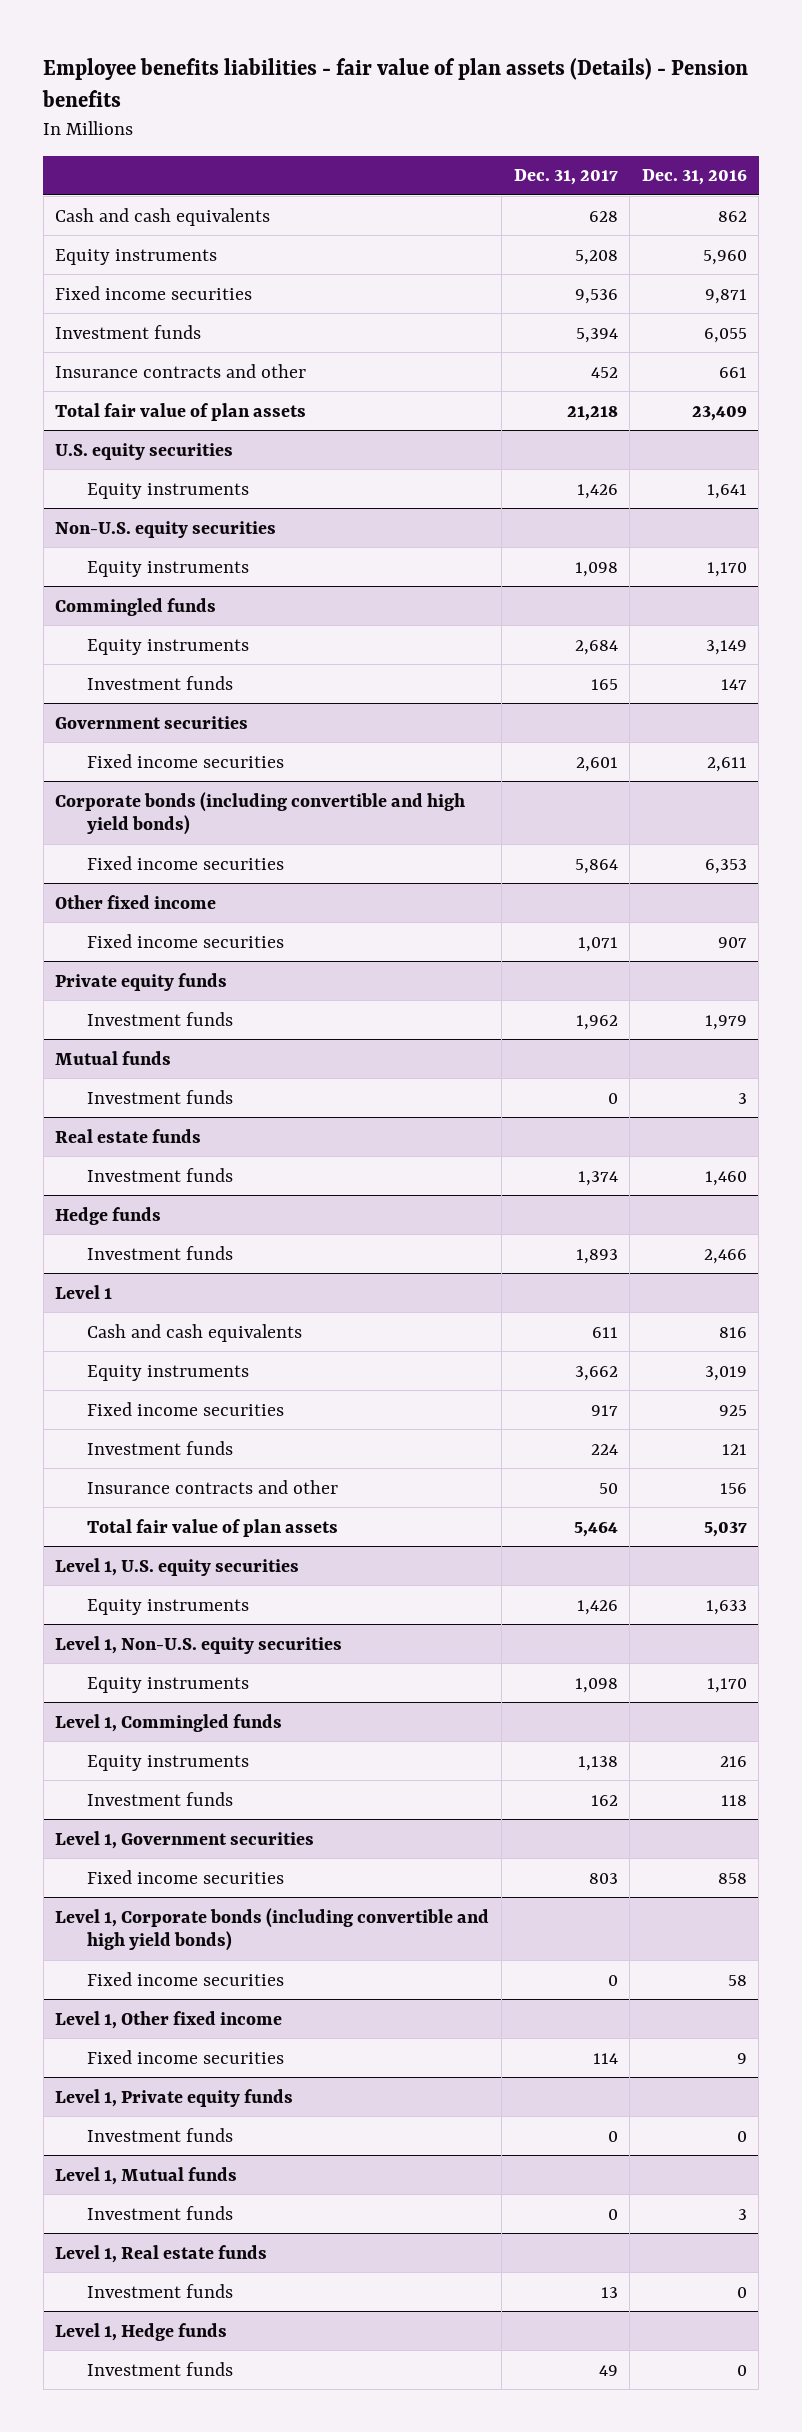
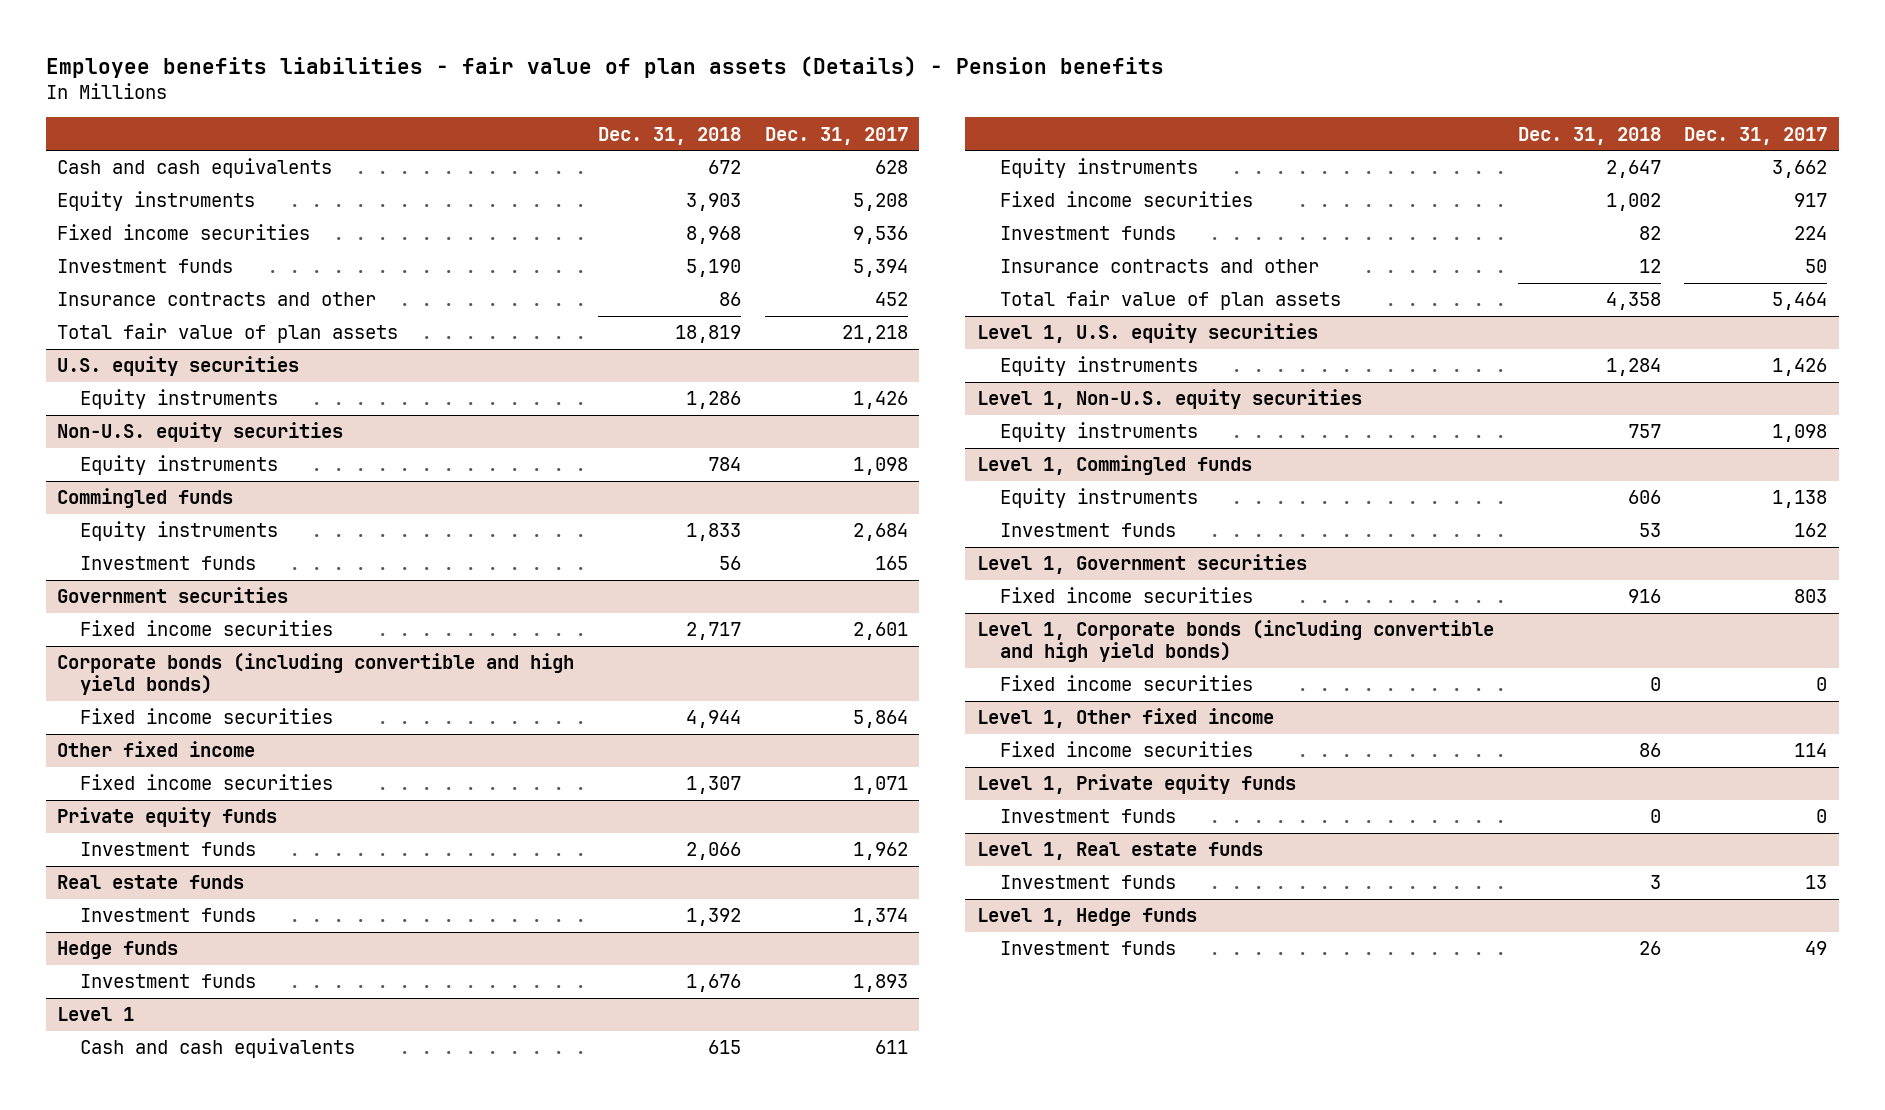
- | Dec. 31, 2017 | Dec. 31, 2016
+ | Dec. 31, 2018 | Dec. 31, 2017
- Mutual funds
- Investment funds | 0 | 3
- Level 1, Mutual funds
- Investment funds | 0 | 3

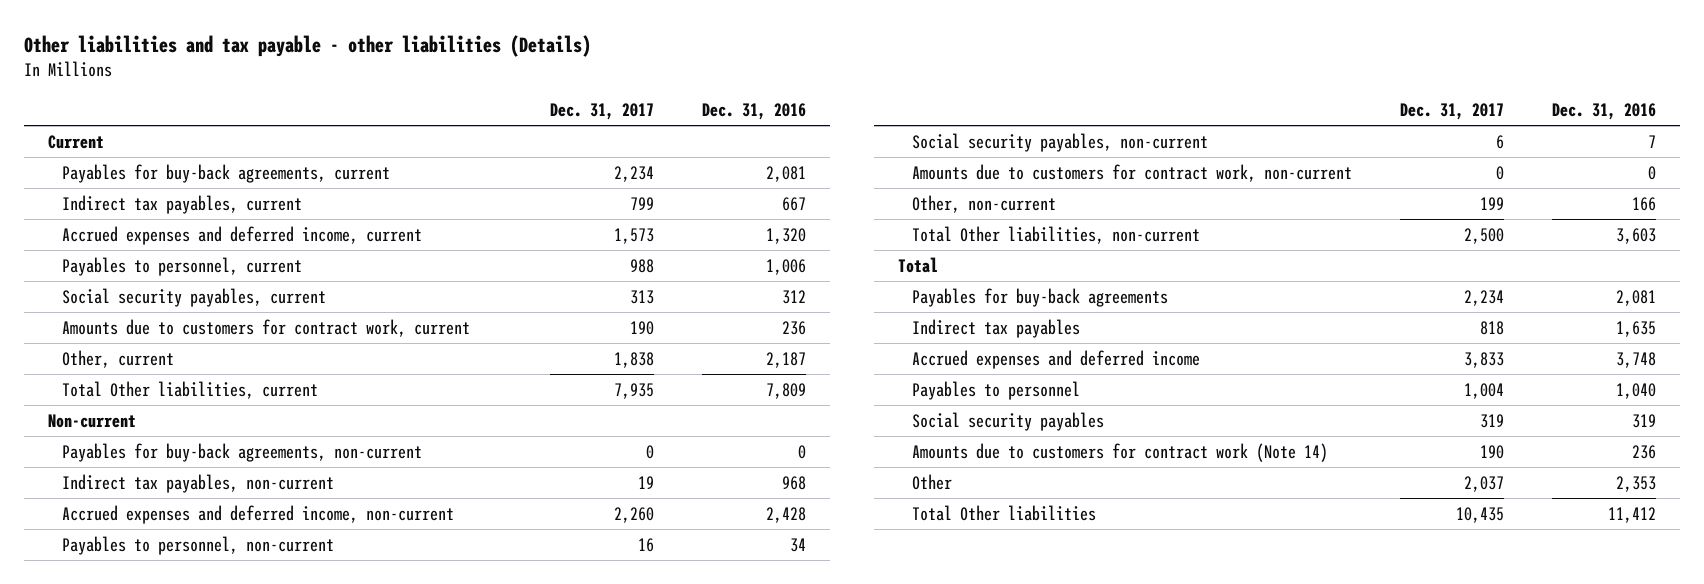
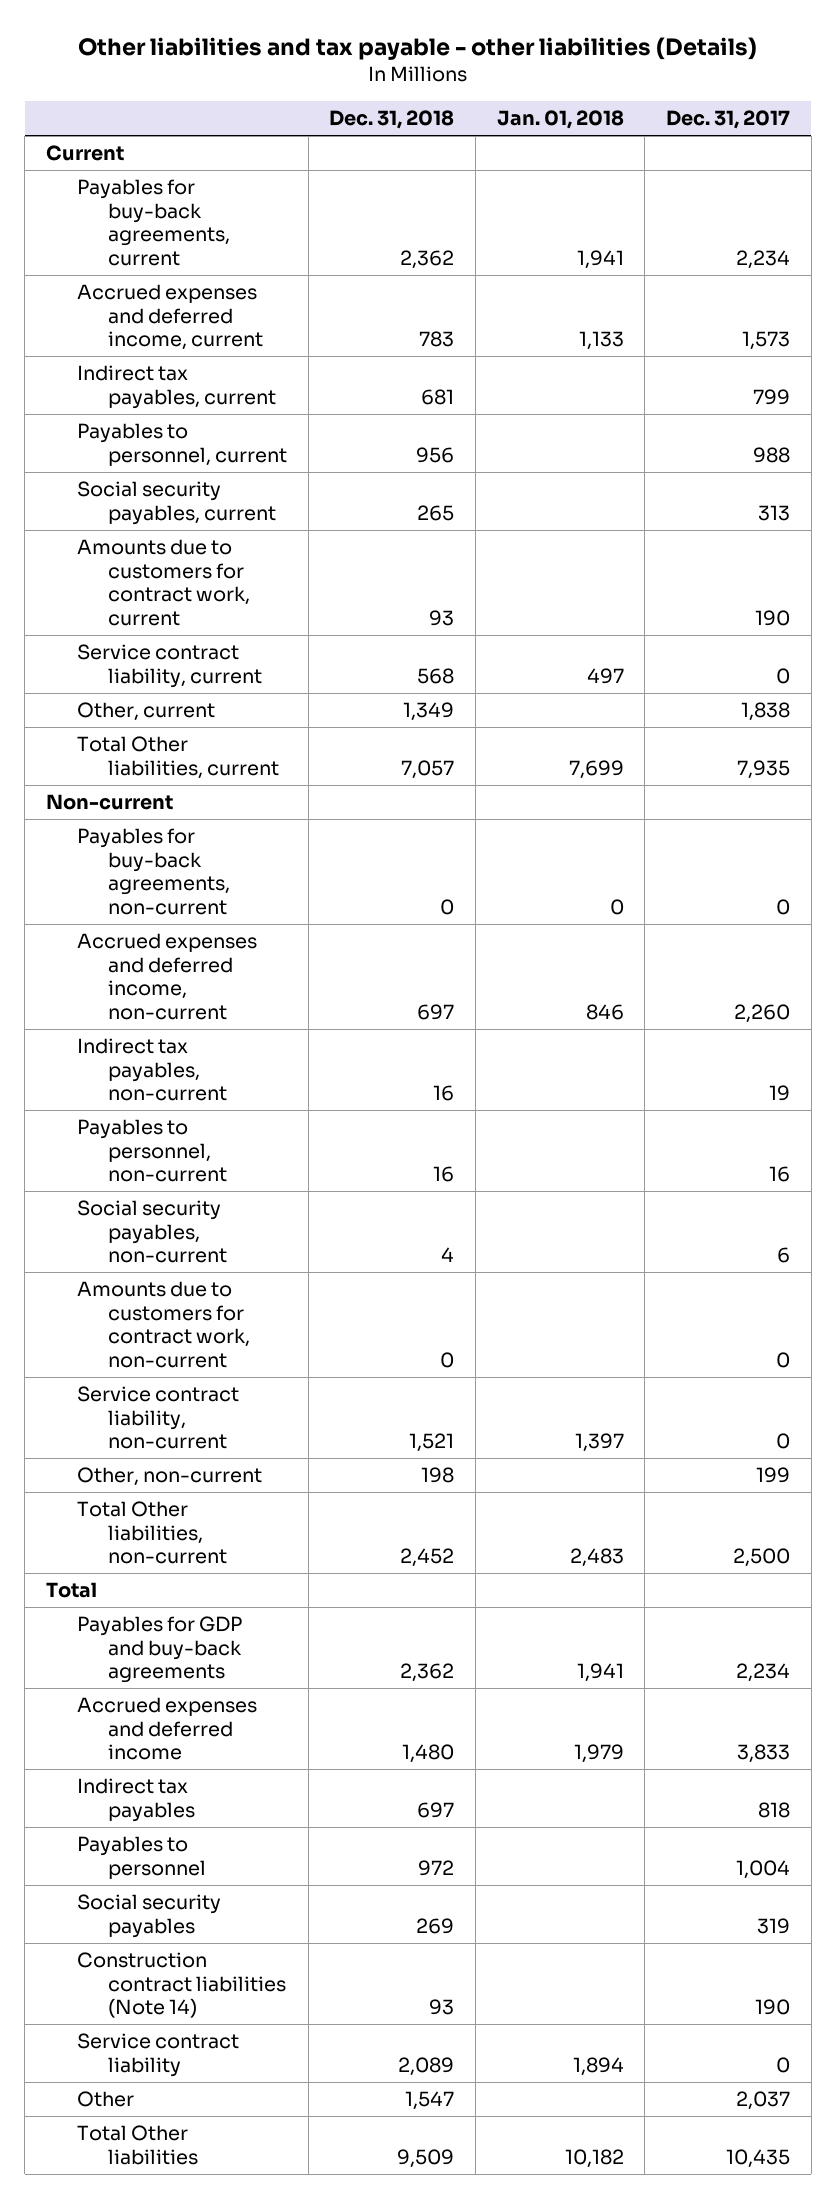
- | Dec. 31, 2017 | Dec. 31, 2016
+ | Dec. 31, 2018 | Jan. 01, 2018 | Dec. 31, 2017
moved down: Indirect tax payables, current | 681 | | 799
+ Service contract liability, current | 568 | 497 | 0
moved down: Indirect tax payables, non-current | 16 | | 19
+ Service contract liability, non-current | 1,521 | 1,397 | 0
- Payables for buy-back agreements | 2,234 | 2,081
+ Payables for GDP and buy-back agreements | 2,362 | 1,941 | 2,234
moved down: Indirect tax payables | 697 | | 818
- Amounts due to customers for contract work (Note 14) | 190 | 236
+ Construction contract liabilities (Note 14) | 93 | | 190
+ Service contract liability | 2,089 | 1,894 | 0

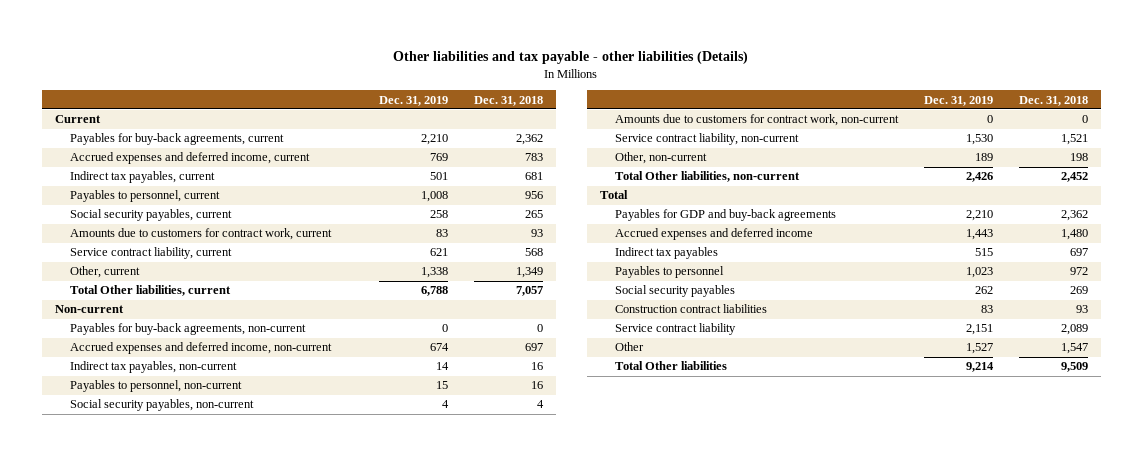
- | Dec. 31, 2018 | Jan. 01, 2018 | Dec. 31, 2017
+ | Dec. 31, 2019 | Dec. 31, 2018
- Construction contract liabilities (Note 14) | 93 | | 190
+ Construction contract liabilities | 83 | 93

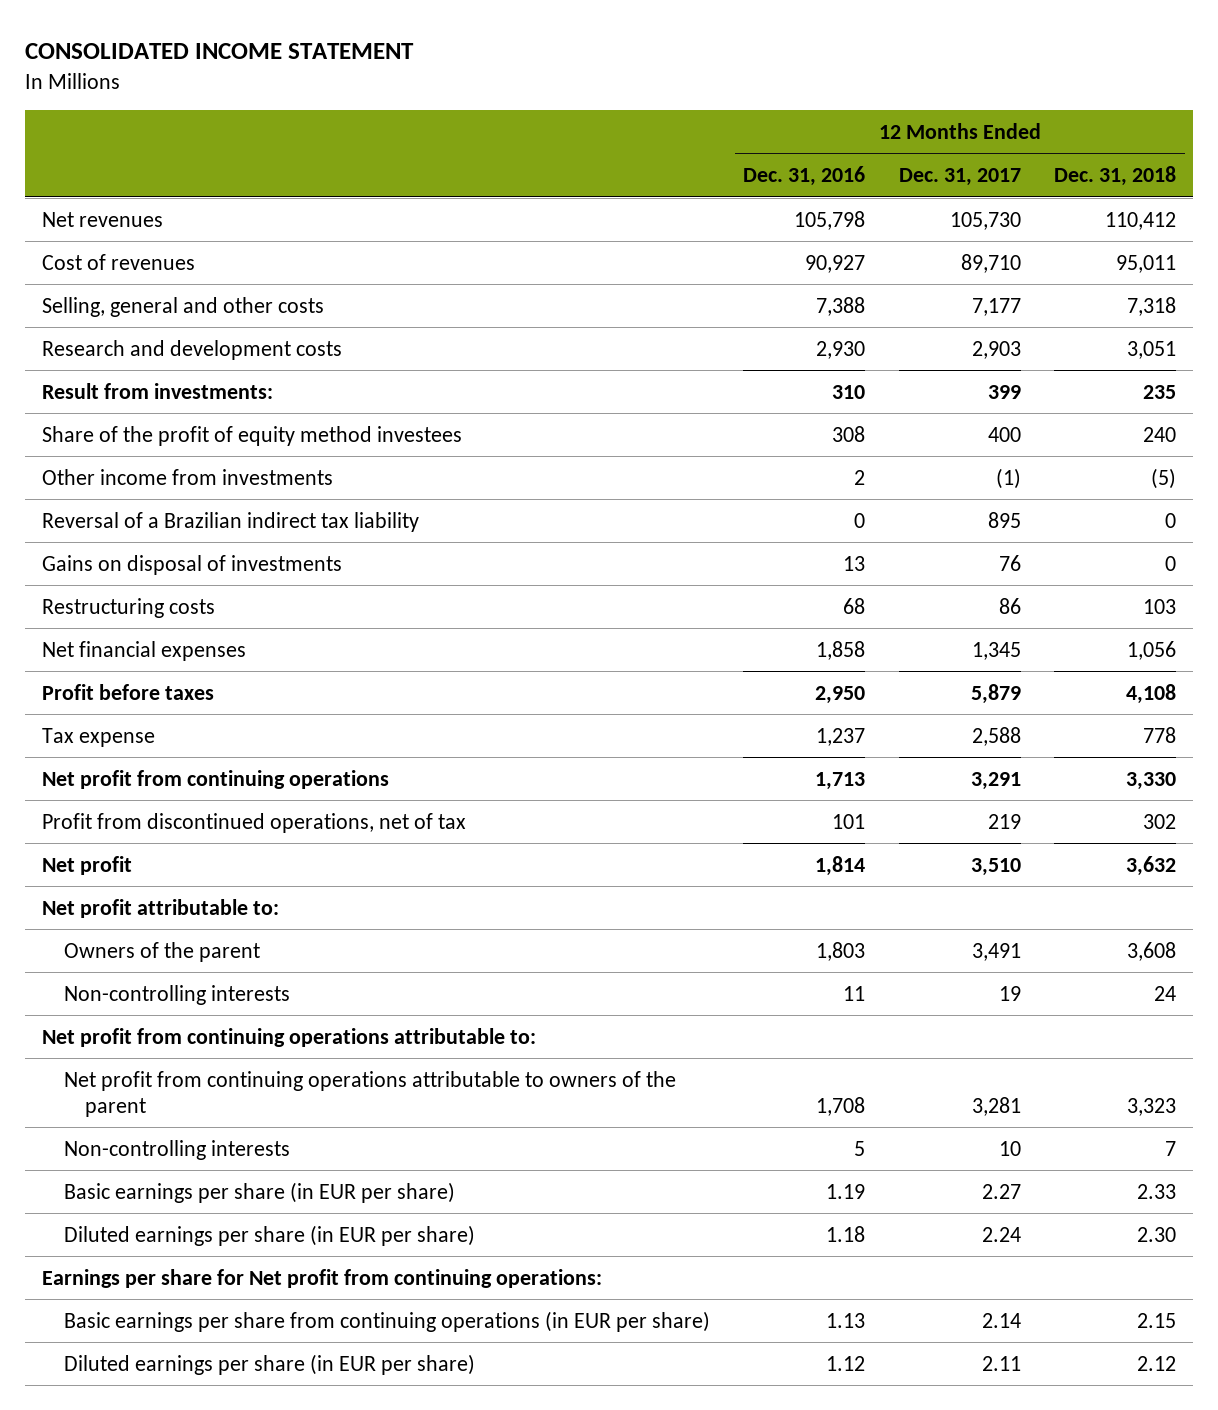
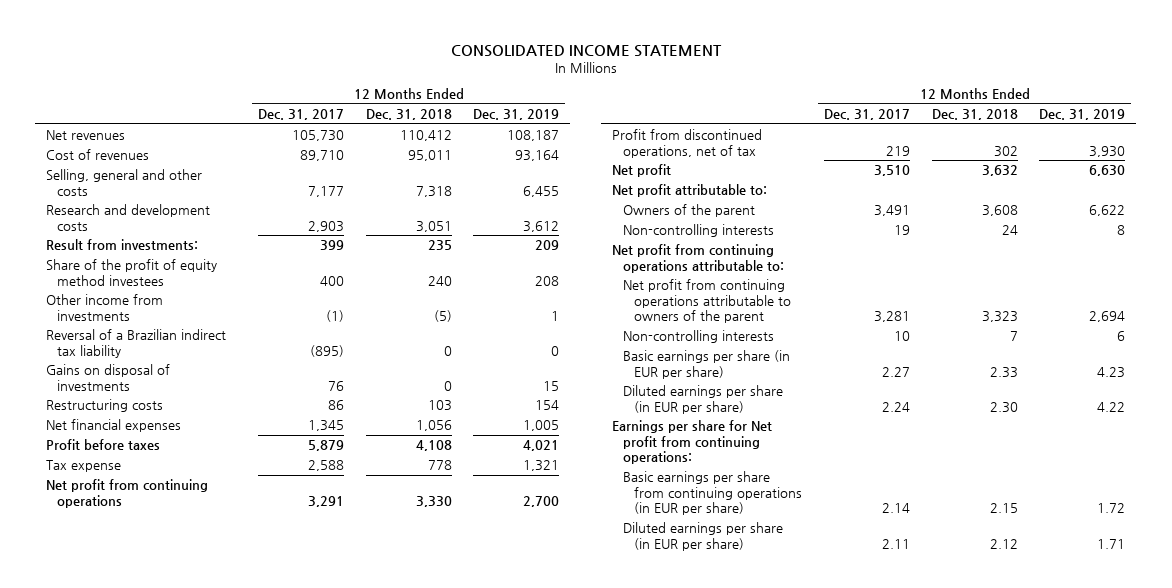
- | 12 Months Ended Dec. 31, 2016 | 12 Months Ended Dec. 31, 2017 | 12 Months Ended Dec. 31, 2018
+ | 12 Months Ended Dec. 31, 2017 | 12 Months Ended Dec. 31, 2018 | 12 Months Ended Dec. 31, 2019
- Reversal of a Brazilian indirect tax liability | 0 | 895 | 0
+ Reversal of a Brazilian indirect tax liability | (895) | 0 | 0

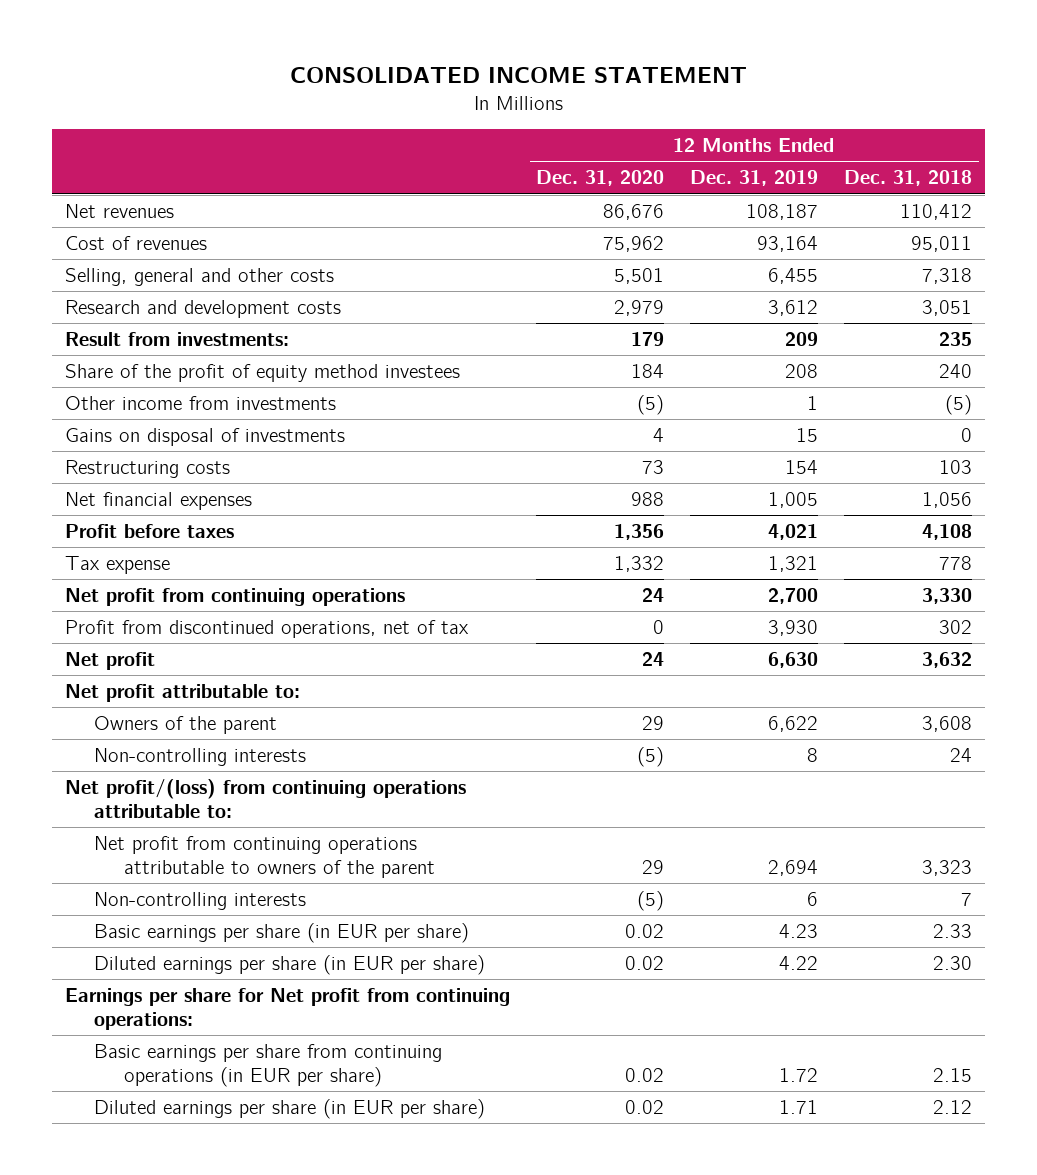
- | 12 Months Ended Dec. 31, 2017 | 12 Months Ended Dec. 31, 2018 | 12 Months Ended Dec. 31, 2019
+ | 12 Months Ended Dec. 31, 2020 | 12 Months Ended Dec. 31, 2019 | 12 Months Ended Dec. 31, 2018
- Reversal of a Brazilian indirect tax liability | (895) | 0 | 0
- Net profit from continuing operations attributable to:
+ Net profit/(loss) from continuing operations attributable to:

